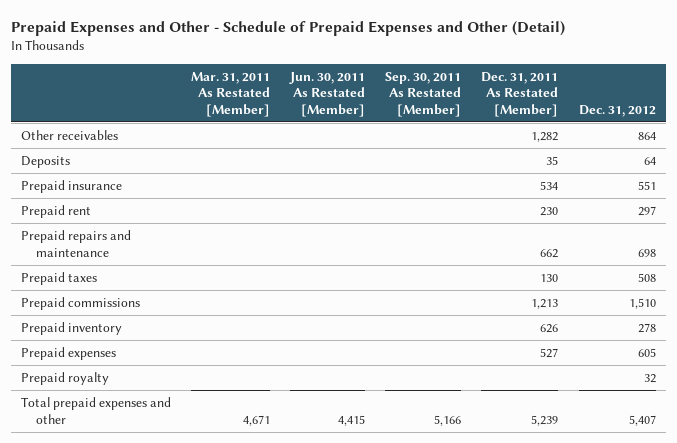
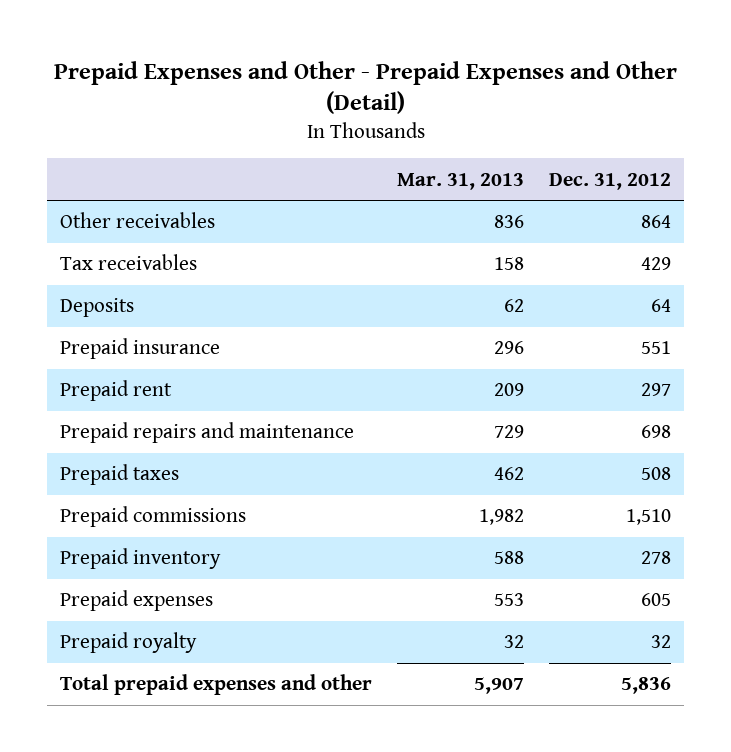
- Prepaid Expenses and Other - Schedule of Prepaid Expenses and Other (Detail)
+ Prepaid Expenses and Other - Prepaid Expenses and Other (Detail)
- | Mar. 31, 2011 As Restated [Member] | Jun. 30, 2011 As Restated [Member] | Sep. 30, 2011 As Restated [Member] | Dec. 31, 2011 As Restated [Member] | Dec. 31, 2012
+ | Mar. 31, 2013 | Dec. 31, 2012
+ Tax receivables | 158 | 429
- Total prepaid expenses and other | 4,671 | 4,415 | 5,166 | 5,239 | 5,407
+ Total prepaid expenses and other | 5,907 | 5,836

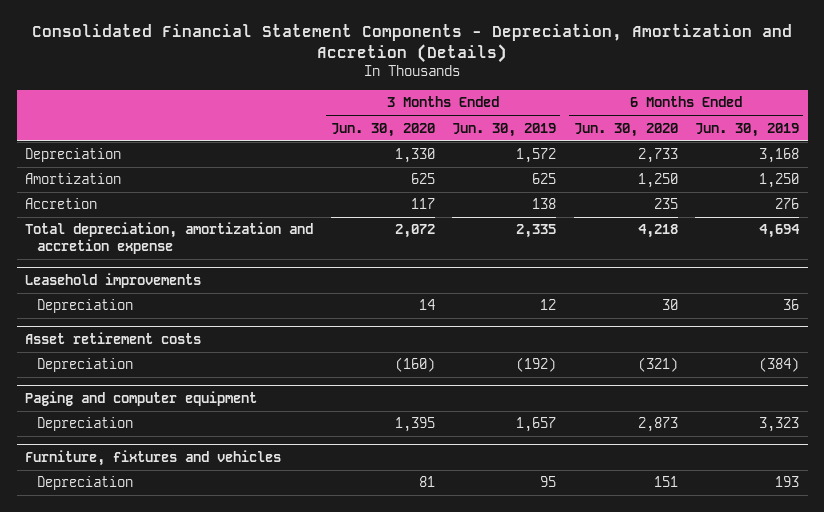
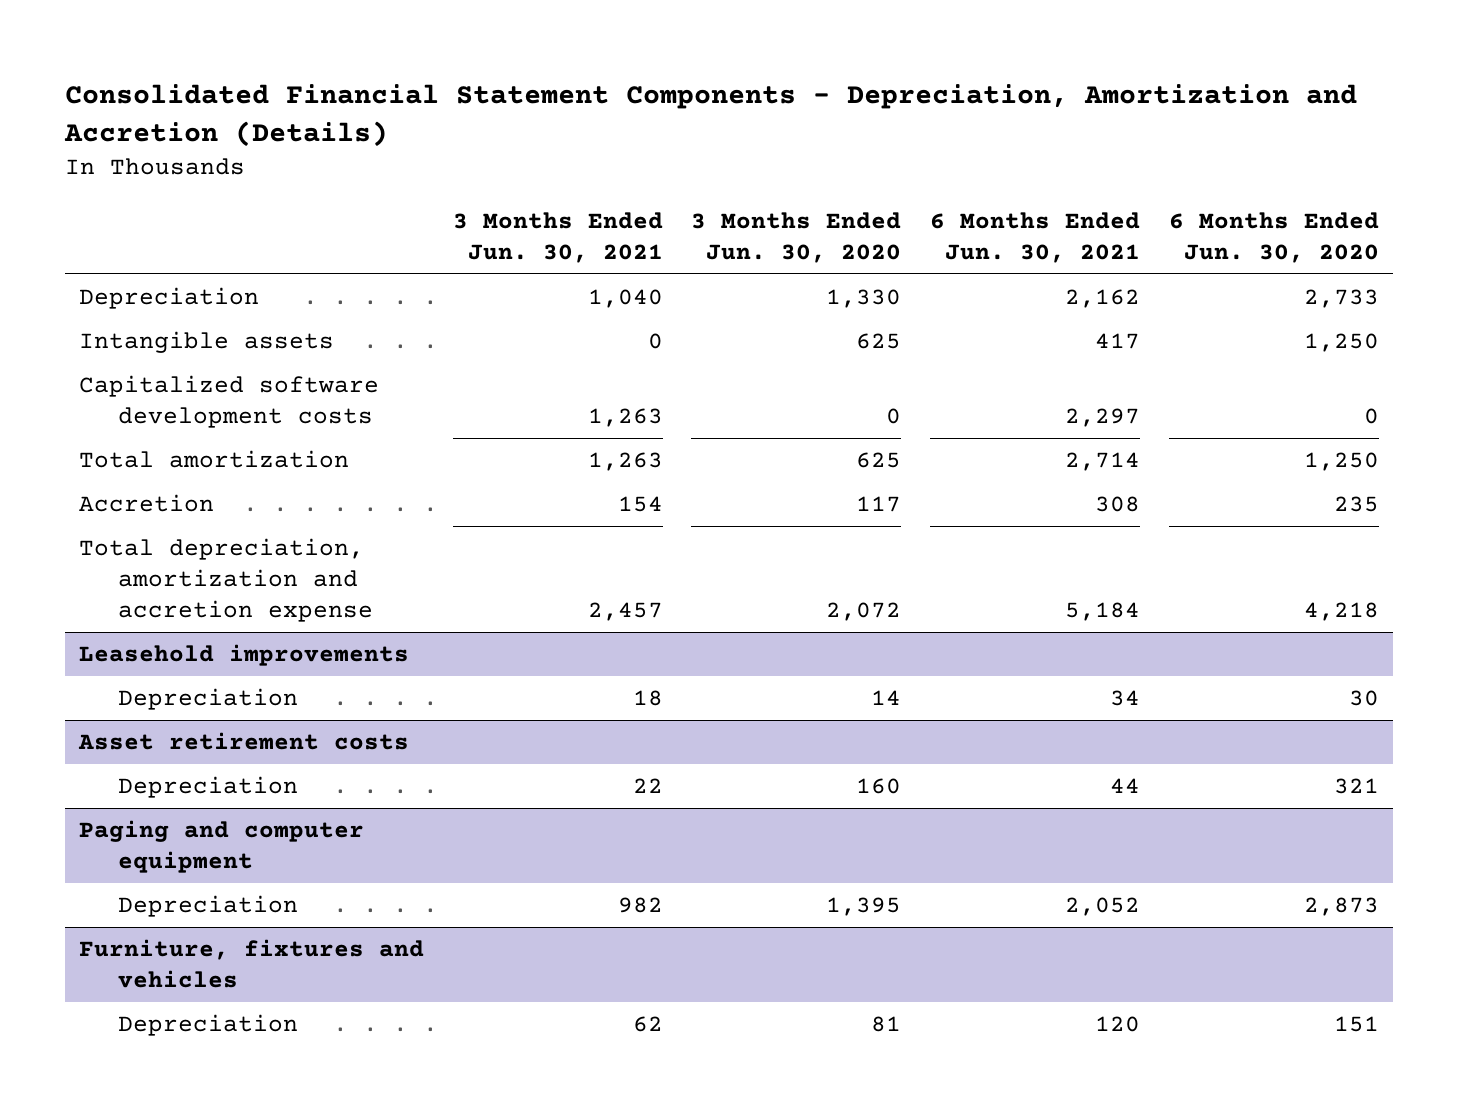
- | 3 Months Ended Jun. 30, 2020 | 3 Months Ended Jun. 30, 2019 | 6 Months Ended Jun. 30, 2020 | 6 Months Ended Jun. 30, 2019
+ | 3 Months Ended Jun. 30, 2021 | 3 Months Ended Jun. 30, 2020 | 6 Months Ended Jun. 30, 2021 | 6 Months Ended Jun. 30, 2020
- Amortization | 625 | 625 | 1,250 | 1,250
+ Intangible assets | 0 | 625 | 417 | 1,250
+ Capitalized software development costs | 1,263 | 0 | 2,297 | 0
+ Total amortization | 1,263 | 625 | 2,714 | 1,250
@ Asset retirement costs
- Depreciation | (160) | (192) | (321) | (384)
+ Depreciation | 22 | 160 | 44 | 321

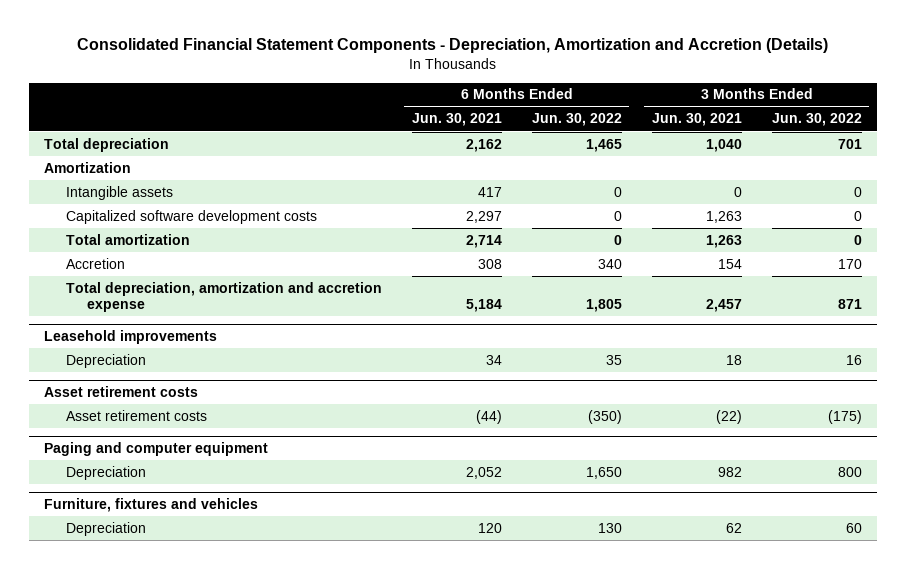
- | 3 Months Ended Jun. 30, 2021 | 3 Months Ended Jun. 30, 2020 | 6 Months Ended Jun. 30, 2021 | 6 Months Ended Jun. 30, 2020
+ | 6 Months Ended Jun. 30, 2021 | 6 Months Ended Jun. 30, 2022 | 3 Months Ended Jun. 30, 2021 | 3 Months Ended Jun. 30, 2022
- Depreciation | 1,040 | 1,330 | 2,162 | 2,733
+ Total depreciation | 2,162 | 1,465 | 1,040 | 701
+ Amortization
@ Asset retirement costs
- Depreciation | 22 | 160 | 44 | 321
+ Asset retirement costs | (44) | (350) | (22) | (175)

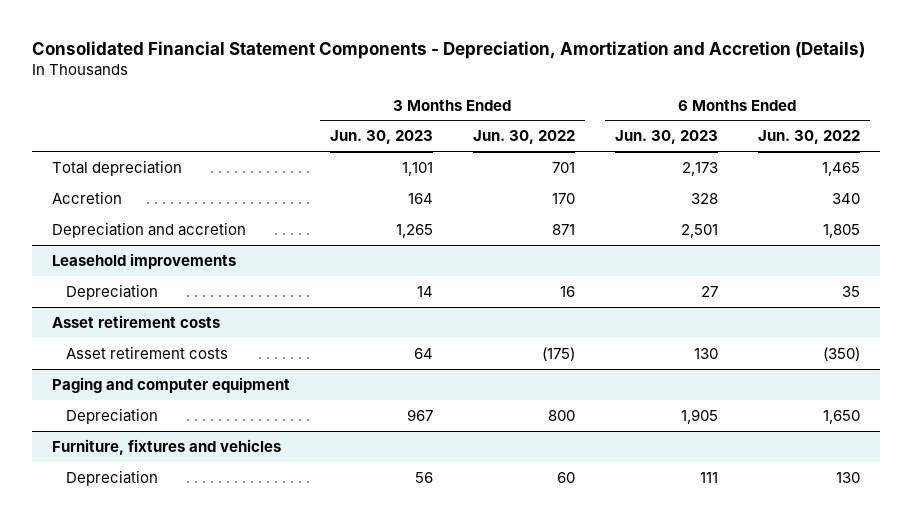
- | 6 Months Ended Jun. 30, 2021 | 6 Months Ended Jun. 30, 2022 | 3 Months Ended Jun. 30, 2021 | 3 Months Ended Jun. 30, 2022
+ | 3 Months Ended Jun. 30, 2023 | 3 Months Ended Jun. 30, 2022 | 6 Months Ended Jun. 30, 2023 | 6 Months Ended Jun. 30, 2022
- Amortization
- Intangible assets | 417 | 0 | 0 | 0
- Capitalized software development costs | 2,297 | 0 | 1,263 | 0
- Total amortization | 2,714 | 0 | 1,263 | 0
- Total depreciation, amortization and accretion expense | 5,184 | 1,805 | 2,457 | 871
+ Depreciation and accretion | 1,265 | 871 | 2,501 | 1,805

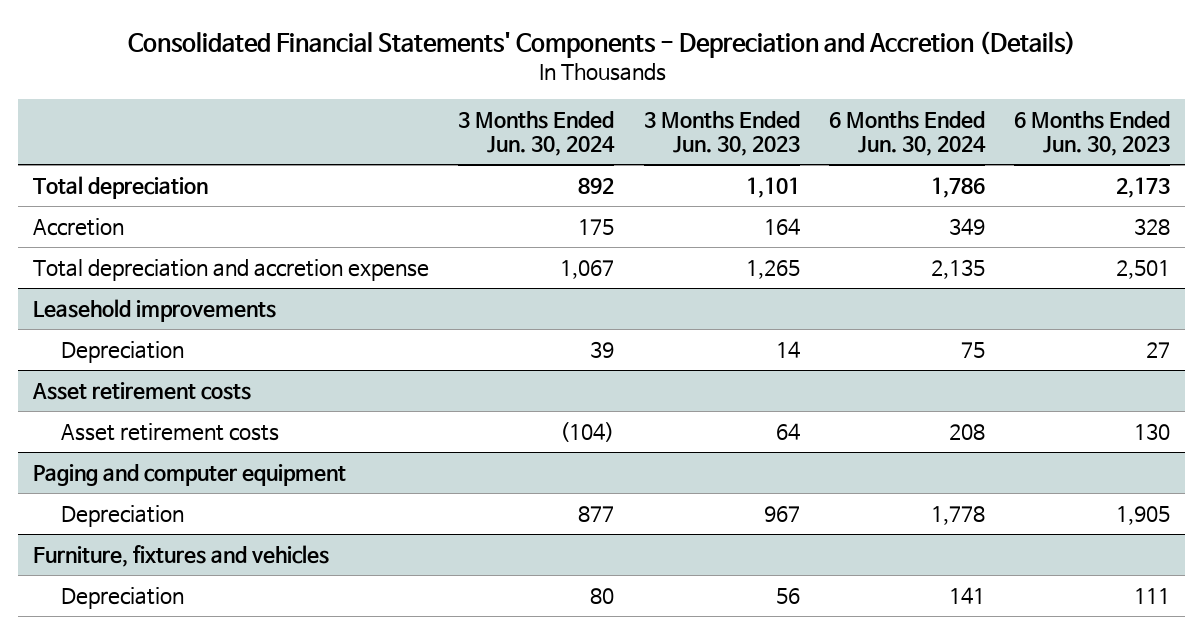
- Consolidated Financial Statement Components - Depreciation, Amortization and Accretion (Details)
+ Consolidated Financial Statements' Components - Depreciation and Accretion (Details)
- | 3 Months Ended Jun. 30, 2023 | 3 Months Ended Jun. 30, 2022 | 6 Months Ended Jun. 30, 2023 | 6 Months Ended Jun. 30, 2022
+ | 3 Months Ended Jun. 30, 2024 | 3 Months Ended Jun. 30, 2023 | 6 Months Ended Jun. 30, 2024 | 6 Months Ended Jun. 30, 2023
- Depreciation and accretion | 1,265 | 871 | 2,501 | 1,805
+ Total depreciation and accretion expense | 1,067 | 1,265 | 2,135 | 2,501

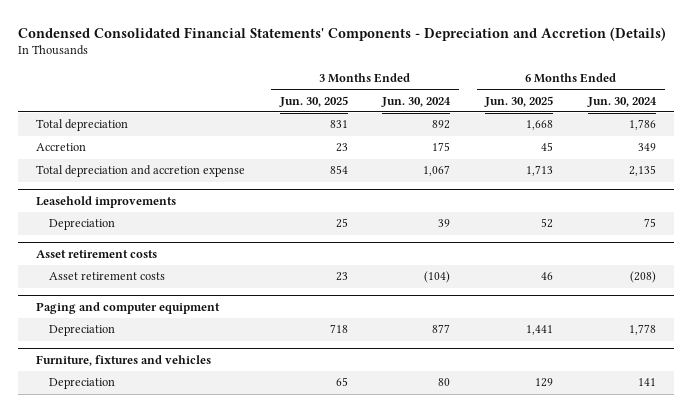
- Consolidated Financial Statements' Components - Depreciation and Accretion (Details)
+ Condensed Consolidated Financial Statements' Components - Depreciation and Accretion (Details)
- | 3 Months Ended Jun. 30, 2024 | 3 Months Ended Jun. 30, 2023 | 6 Months Ended Jun. 30, 2024 | 6 Months Ended Jun. 30, 2023
+ | 3 Months Ended Jun. 30, 2025 | 3 Months Ended Jun. 30, 2024 | 6 Months Ended Jun. 30, 2025 | 6 Months Ended Jun. 30, 2024
@ Asset retirement costs
- Asset retirement costs | (104) | 64 | 208 | 130
+ Asset retirement costs | 23 | (104) | 46 | (208)

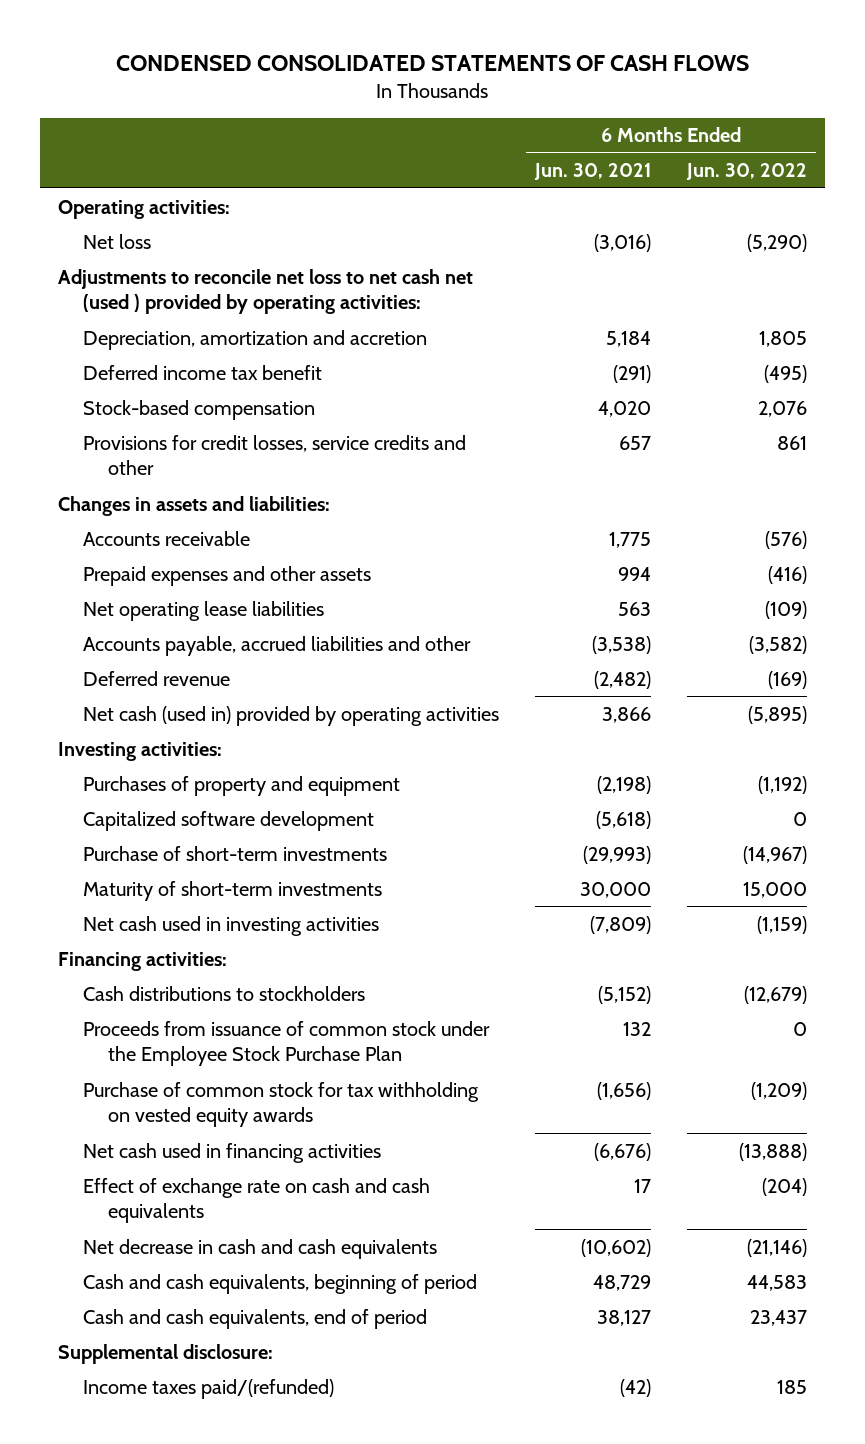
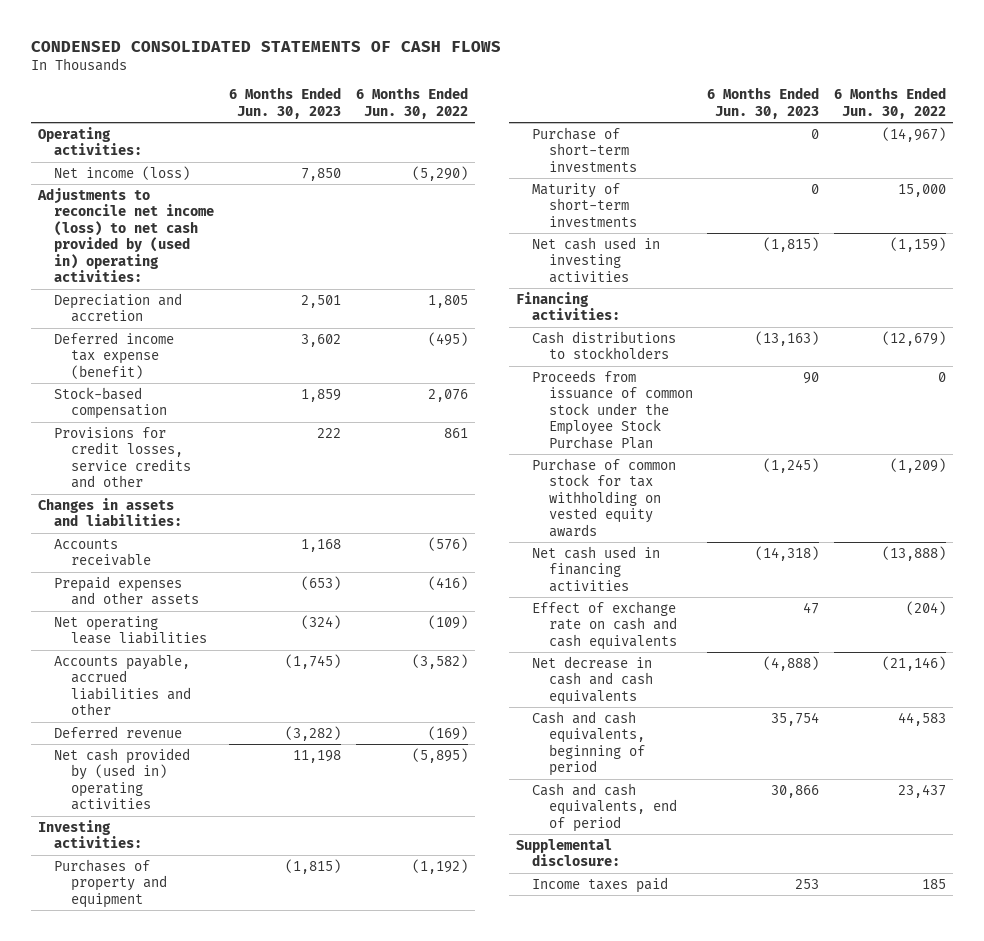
- | 6 Months Ended Jun. 30, 2021 | 6 Months Ended Jun. 30, 2022
+ | 6 Months Ended Jun. 30, 2023 | 6 Months Ended Jun. 30, 2022
- Net loss | (3,016) | (5,290)
- Adjustments to reconcile net loss to net cash net (used ) provided by operating activities:
- Depreciation, amortization and accretion | 5,184 | 1,805
- Deferred income tax benefit | (291) | (495)
+ Net income (loss) | 7,850 | (5,290)
+ Adjustments to reconcile net income (loss) to net cash provided by (used in) operating activities:
+ Depreciation and accretion | 2,501 | 1,805
+ Deferred income tax expense (benefit) | 3,602 | (495)
- Net cash (used in) provided by operating activities | 3,866 | (5,895)
+ Net cash provided by (used in) operating activities | 11,198 | (5,895)
- Capitalized software development | (5,618) | 0
- Income taxes paid/(refunded) | (42) | 185
+ Income taxes paid | 253 | 185

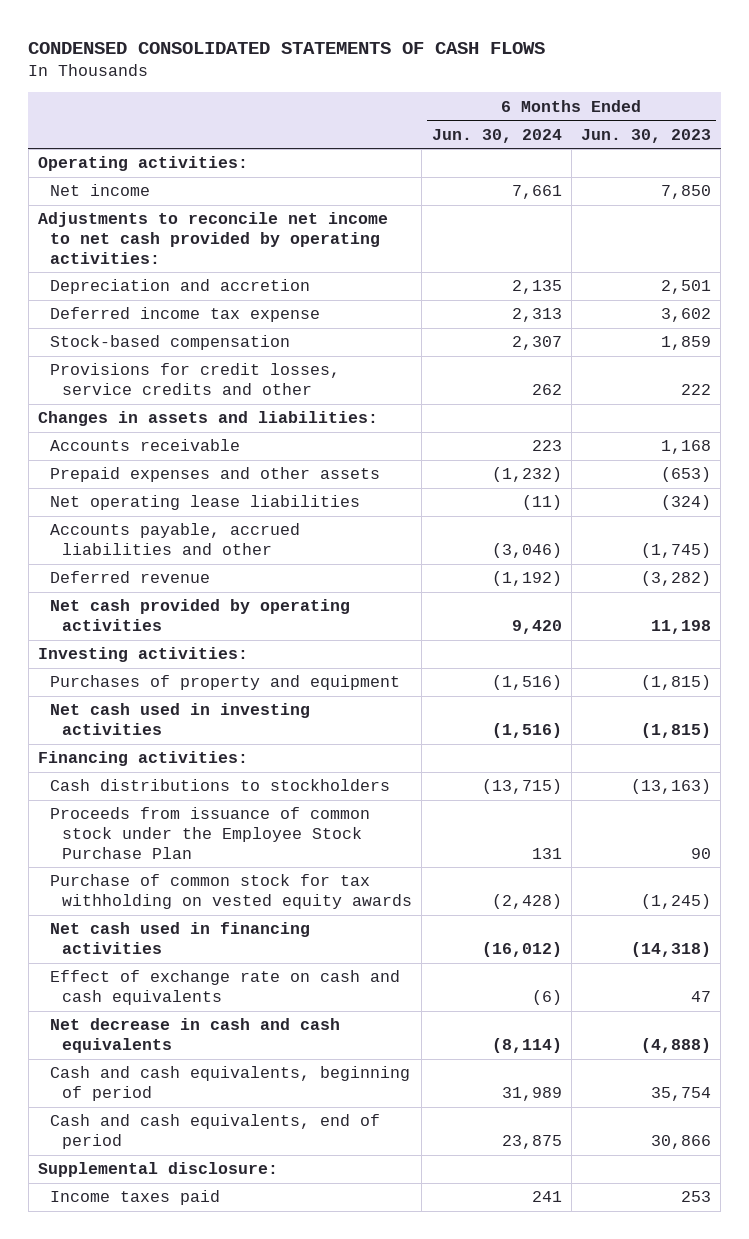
- | 6 Months Ended Jun. 30, 2023 | 6 Months Ended Jun. 30, 2022
+ | 6 Months Ended Jun. 30, 2024 | 6 Months Ended Jun. 30, 2023
- Net income (loss) | 7,850 | (5,290)
- Adjustments to reconcile net income (loss) to net cash provided by (used in) operating activities:
+ Net income | 7,661 | 7,850
+ Adjustments to reconcile net income to net cash provided by operating activities:
- Deferred income tax expense (benefit) | 3,602 | (495)
+ Deferred income tax expense | 2,313 | 3,602
- Net cash provided by (used in) operating activities | 11,198 | (5,895)
+ Net cash provided by operating activities | 9,420 | 11,198
- Purchase of short-term investments | 0 | (14,967)
- Maturity of short-term investments | 0 | 15,000

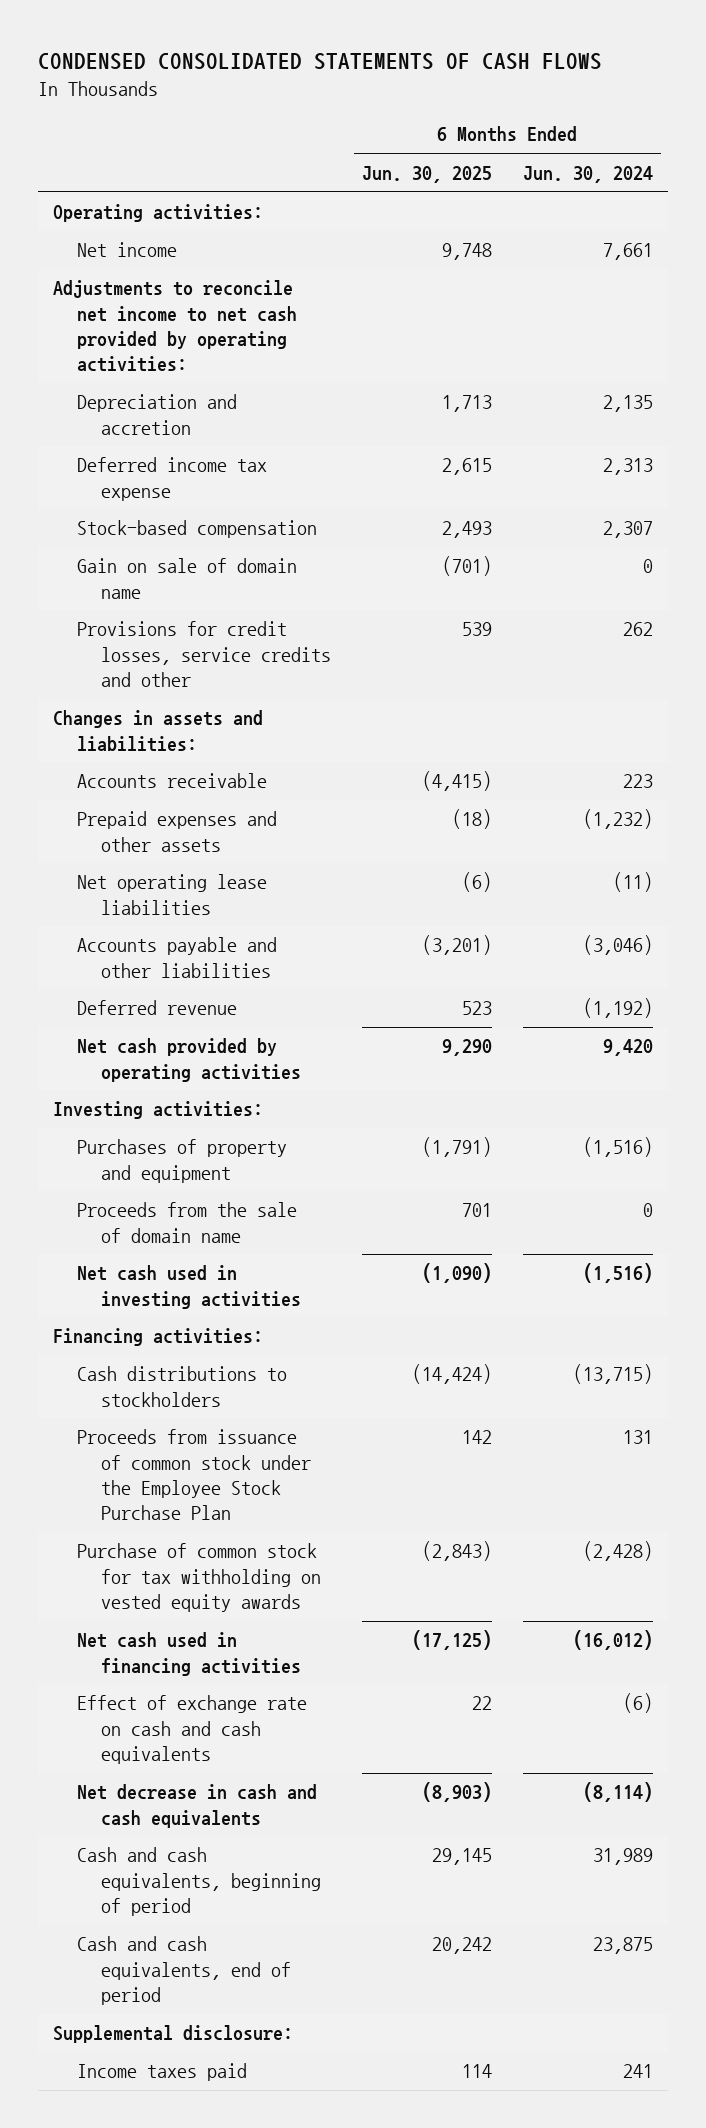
- | 6 Months Ended Jun. 30, 2024 | 6 Months Ended Jun. 30, 2023
+ | 6 Months Ended Jun. 30, 2025 | 6 Months Ended Jun. 30, 2024
+ Gain on sale of domain name | (701) | 0
- Accounts payable, accrued liabilities and other | (3,046) | (1,745)
+ Accounts payable and other liabilities | (3,201) | (3,046)
+ Proceeds from the sale of domain name | 701 | 0

